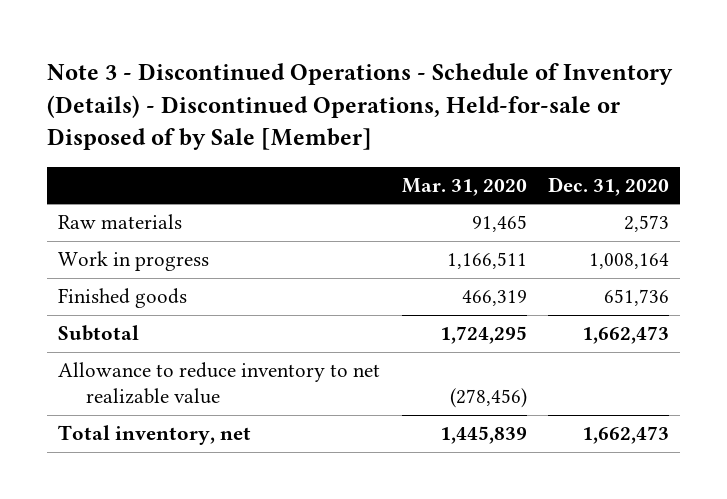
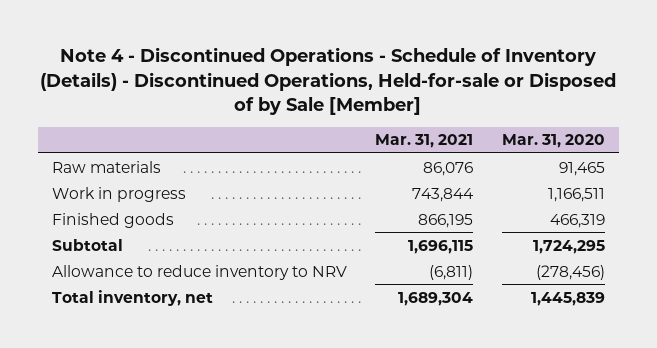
- Note 3 - Discontinued Operations - Schedule of Inventory (Details) - Discontinued Operations, Held-for-sale or Disposed of by Sale [Member]
+ Note 4 - Discontinued Operations - Schedule of Inventory (Details) - Discontinued Operations, Held-for-sale or Disposed of by Sale [Member]
- | Mar. 31, 2020 | Dec. 31, 2020
+ | Mar. 31, 2021 | Mar. 31, 2020
- Allowance to reduce inventory to net realizable value | (278,456) |
+ Allowance to reduce inventory to NRV | (6,811) | (278,456)

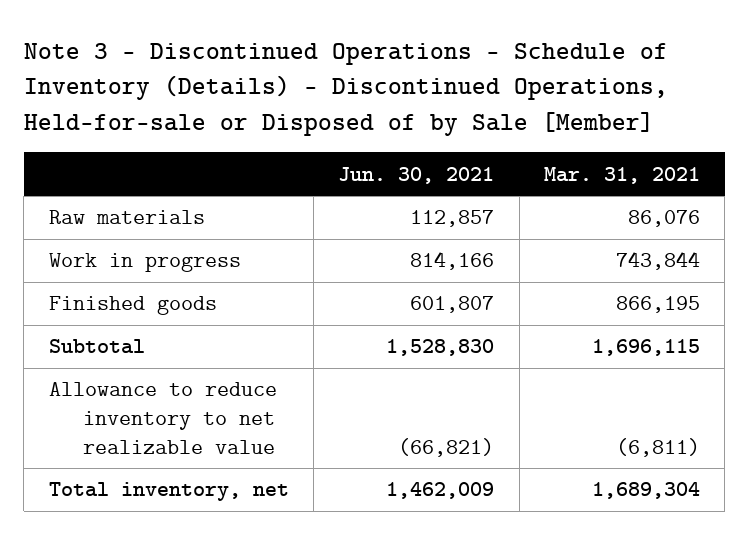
- Note 4 - Discontinued Operations - Schedule of Inventory (Details) - Discontinued Operations, Held-for-sale or Disposed of by Sale [Member]
+ Note 3 - Discontinued Operations - Schedule of Inventory (Details) - Discontinued Operations, Held-for-sale or Disposed of by Sale [Member]
- | Mar. 31, 2021 | Mar. 31, 2020
+ | Jun. 30, 2021 | Mar. 31, 2021
- Allowance to reduce inventory to NRV | (6,811) | (278,456)
+ Allowance to reduce inventory to net realizable value | (66,821) | (6,811)

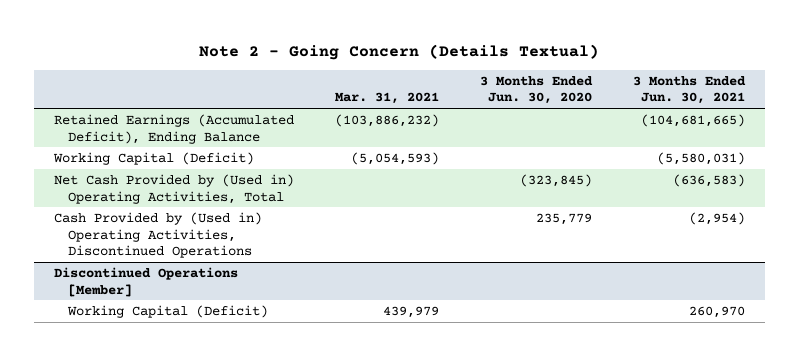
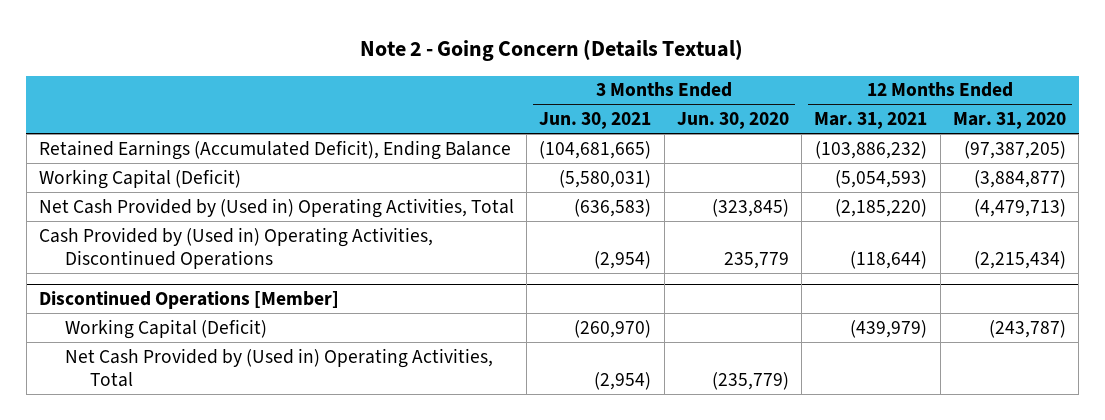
- | Mar. 31, 2021 | 3 Months Ended Jun. 30, 2020 | 3 Months Ended Jun. 30, 2021
+ | 3 Months Ended Jun. 30, 2021 | 3 Months Ended Jun. 30, 2020 | 12 Months Ended Mar. 31, 2021 | 12 Months Ended Mar. 31, 2020
@ Discontinued Operations [Member]
- Working Capital (Deficit) | 439,979 | | 260,970
+ Working Capital (Deficit) | (260,970) | | (439,979) | (243,787)
+ Net Cash Provided by (Used in) Operating Activities, Total | (2,954) | (235,779) | |

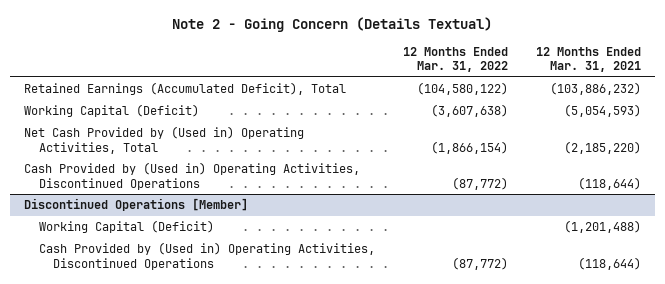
- | 3 Months Ended Jun. 30, 2021 | 3 Months Ended Jun. 30, 2020 | 12 Months Ended Mar. 31, 2021 | 12 Months Ended Mar. 31, 2020
+ | 12 Months Ended Mar. 31, 2022 | 12 Months Ended Mar. 31, 2021
- Retained Earnings (Accumulated Deficit), Ending Balance | (104,681,665) | | (103,886,232) | (97,387,205)
+ Retained Earnings (Accumulated Deficit), Total | (104,580,122) | (103,886,232)
@ Discontinued Operations [Member]
- Working Capital (Deficit) | (260,970) | | (439,979) | (243,787)
- Net Cash Provided by (Used in) Operating Activities, Total | (2,954) | (235,779) | |
+ Working Capital (Deficit) | | (1,201,488)
+ Cash Provided by (Used in) Operating Activities, Discontinued Operations | (87,772) | (118,644)

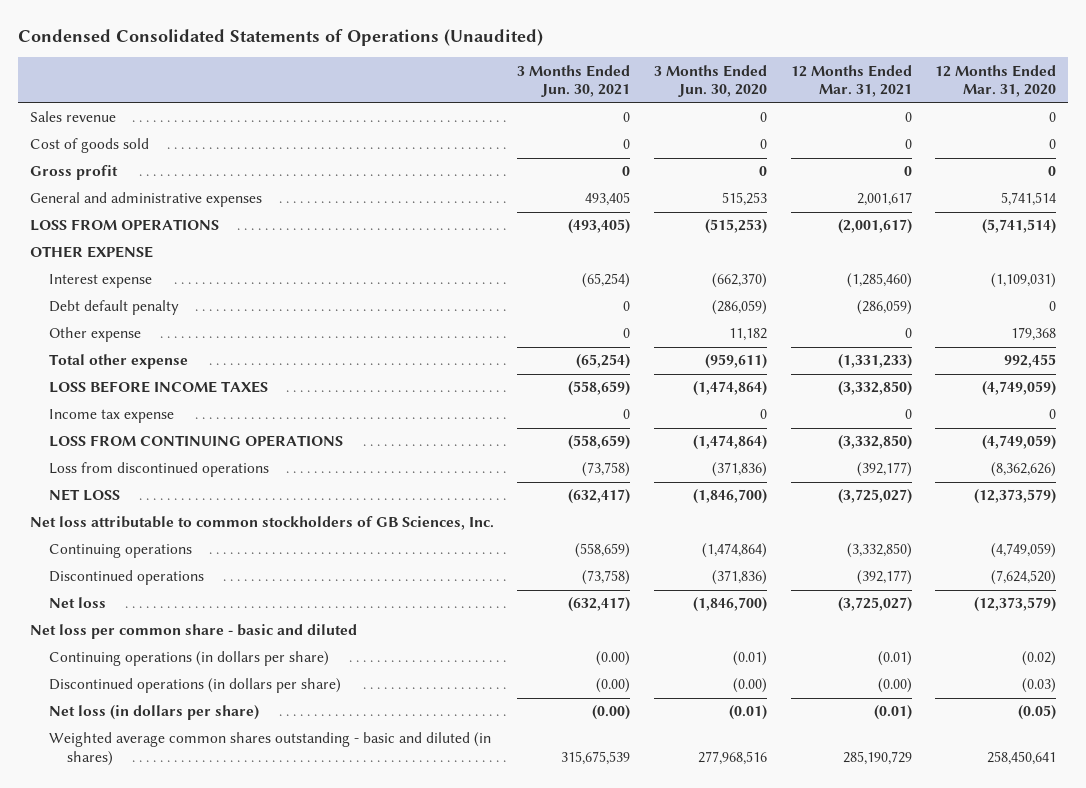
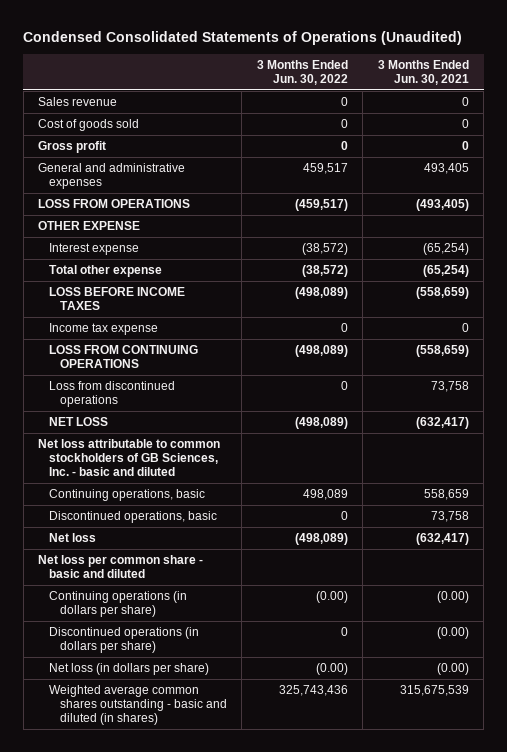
- | 3 Months Ended Jun. 30, 2021 | 3 Months Ended Jun. 30, 2020 | 12 Months Ended Mar. 31, 2021 | 12 Months Ended Mar. 31, 2020
+ | 3 Months Ended Jun. 30, 2022 | 3 Months Ended Jun. 30, 2021
- Debt default penalty | 0 | (286,059) | (286,059) | 0
- Other expense | 0 | 11,182 | 0 | 179,368
- Loss from discontinued operations | (73,758) | (371,836) | (392,177) | (8,362,626)
+ Loss from discontinued operations | 0 | 73,758
- Net loss attributable to common stockholders of GB Sciences, Inc.
- Continuing operations | (558,659) | (1,474,864) | (3,332,850) | (4,749,059)
- Discontinued operations | (73,758) | (371,836) | (392,177) | (7,624,520)
+ Net loss attributable to common stockholders of GB Sciences, Inc. - basic and diluted
+ Continuing operations, basic | 498,089 | 558,659
+ Discontinued operations, basic | 0 | 73,758

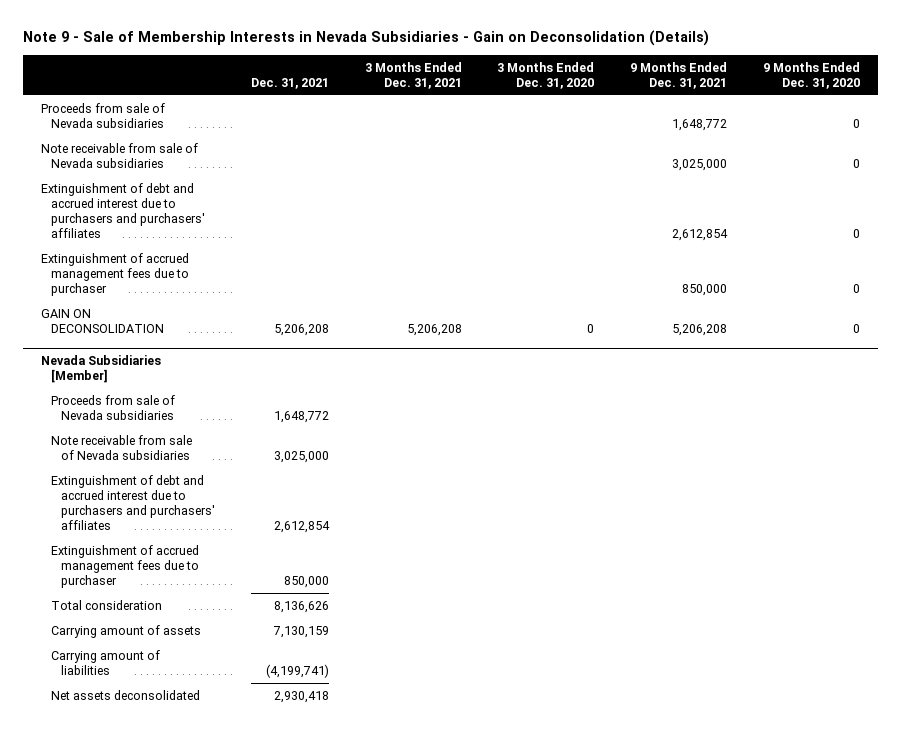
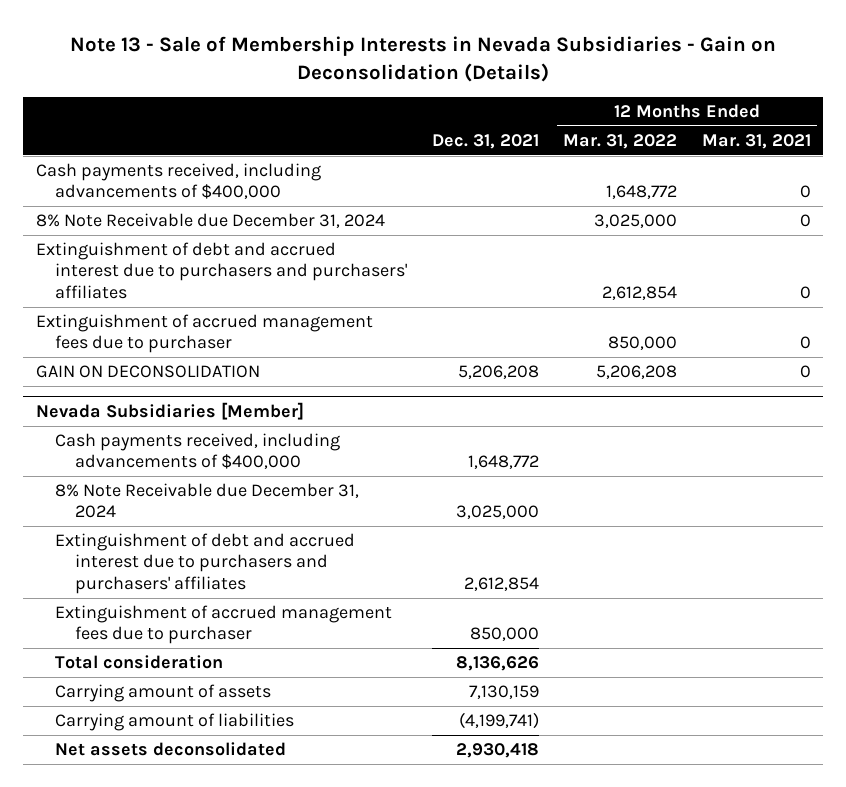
- Note 9 - Sale of Membership Interests in Nevada Subsidiaries - Gain on Deconsolidation (Details)
+ Note 13 - Sale of Membership Interests in Nevada Subsidiaries - Gain on Deconsolidation (Details)
- | Dec. 31, 2021 | 3 Months Ended Dec. 31, 2021 | 3 Months Ended Dec. 31, 2020 | 9 Months Ended Dec. 31, 2021 | 9 Months Ended Dec. 31, 2020
+ | Dec. 31, 2021 | 12 Months Ended Mar. 31, 2022 | 12 Months Ended Mar. 31, 2021
- Proceeds from sale of Nevada subsidiaries | | | | 1,648,772 | 0
- Note receivable from sale of Nevada subsidiaries | | | | 3,025,000 | 0
+ Cash payments received, including advancements of $400,000 | | 1,648,772 | 0
+ 8% Note Receivable due December 31, 2024 | | 3,025,000 | 0
@ Nevada Subsidiaries [Member]
- Proceeds from sale of Nevada subsidiaries | 1,648,772 | | | |
- Note receivable from sale of Nevada subsidiaries | 3,025,000 | | | |
+ Cash payments received, including advancements of $400,000 | 1,648,772 | |
+ 8% Note Receivable due December 31, 2024 | 3,025,000 | |

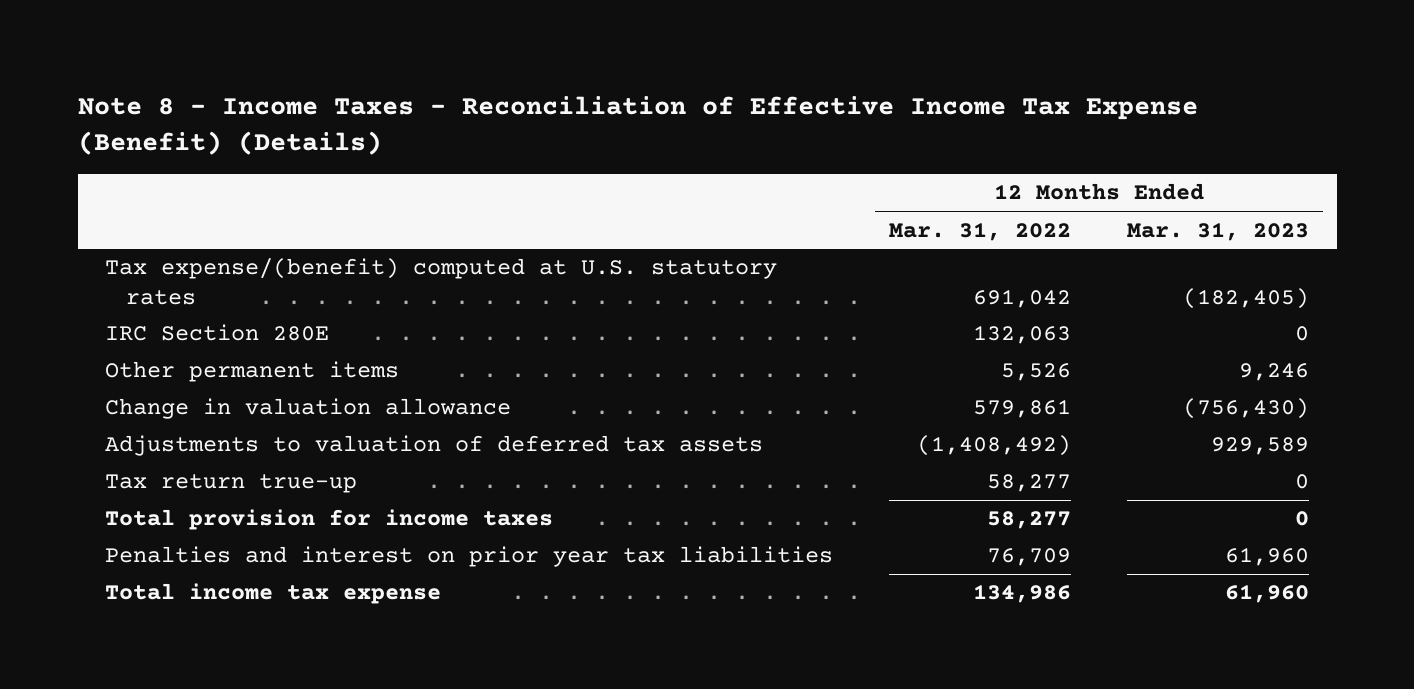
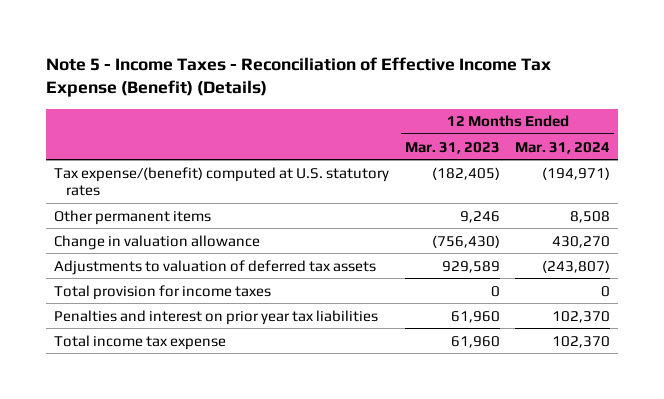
- Note 8 - Income Taxes - Reconciliation of Effective Income Tax Expense (Benefit) (Details)
+ Note 5 - Income Taxes - Reconciliation of Effective Income Tax Expense (Benefit) (Details)
- | 12 Months Ended Mar. 31, 2022 | 12 Months Ended Mar. 31, 2023
+ | 12 Months Ended Mar. 31, 2023 | 12 Months Ended Mar. 31, 2024
- IRC Section 280E | 132,063 | 0
- Tax return true-up | 58,277 | 0

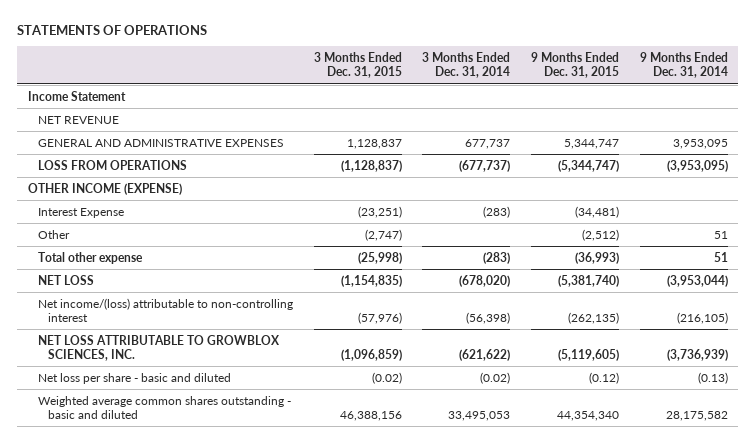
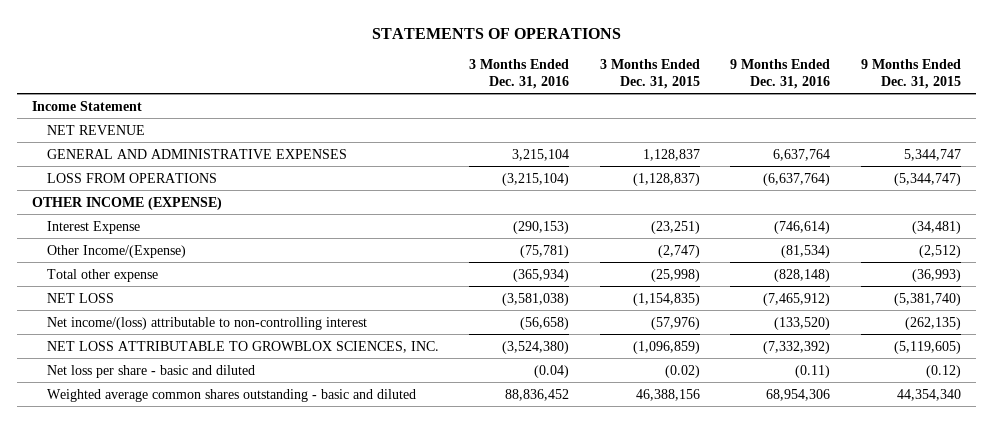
- | 3 Months Ended Dec. 31, 2015 | 3 Months Ended Dec. 31, 2014 | 9 Months Ended Dec. 31, 2015 | 9 Months Ended Dec. 31, 2014
+ | 3 Months Ended Dec. 31, 2016 | 3 Months Ended Dec. 31, 2015 | 9 Months Ended Dec. 31, 2016 | 9 Months Ended Dec. 31, 2015
- Other | (2,747) | | (2,512) | 51
+ Other Income/(Expense) | (75,781) | (2,747) | (81,534) | (2,512)

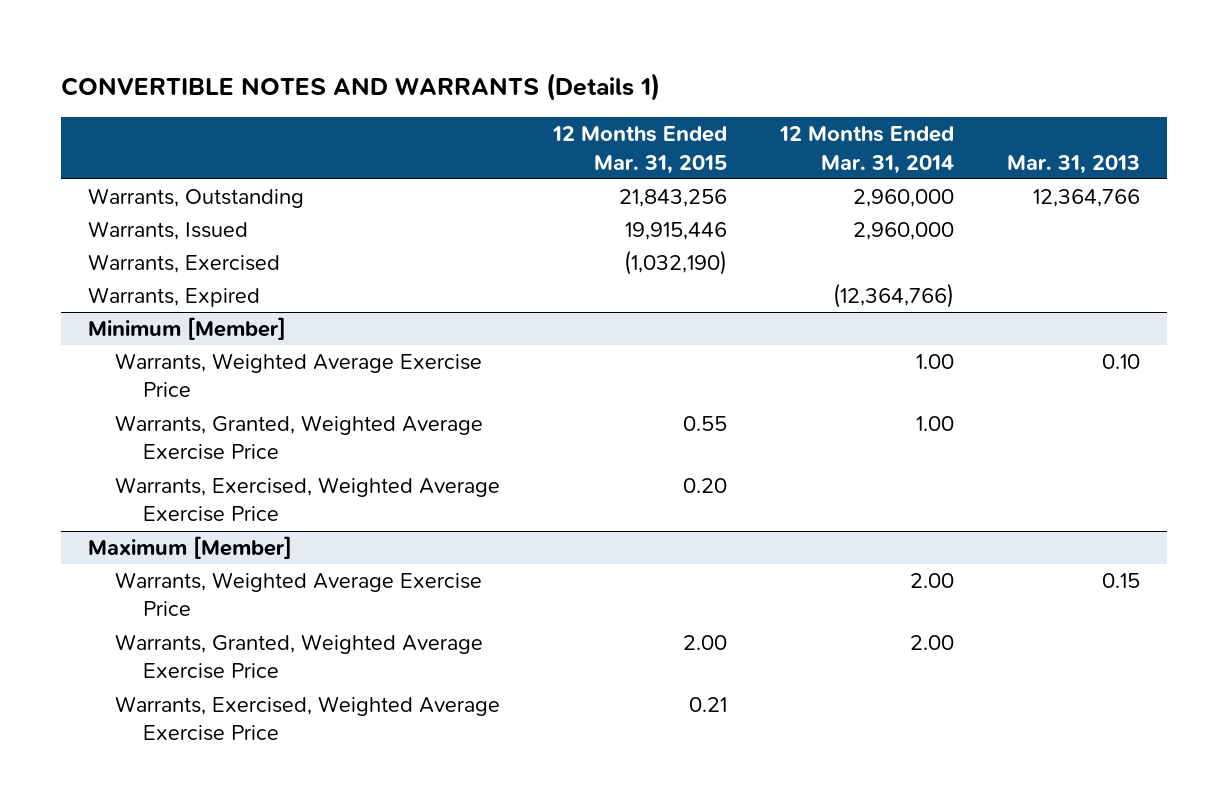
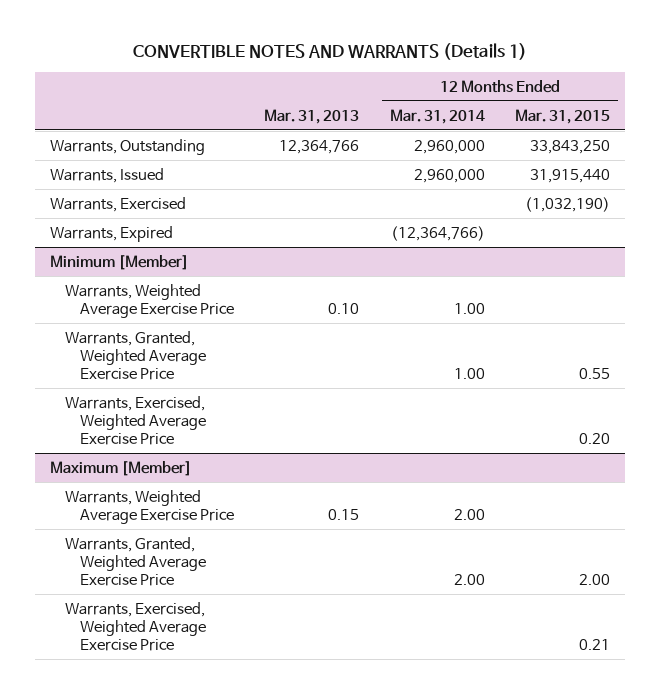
- | 12 Months Ended Mar. 31, 2015 | 12 Months Ended Mar. 31, 2014 | Mar. 31, 2013
+ | Mar. 31, 2013 | 12 Months Ended Mar. 31, 2014 | 12 Months Ended Mar. 31, 2015
- Warrants, Outstanding | 21,843,256 | 2,960,000 | 12,364,766
- Warrants, Issued | 19,915,446 | 2,960,000 |
+ Warrants, Outstanding | 12,364,766 | 2,960,000 | 33,843,250
+ Warrants, Issued | | 2,960,000 | 31,915,440

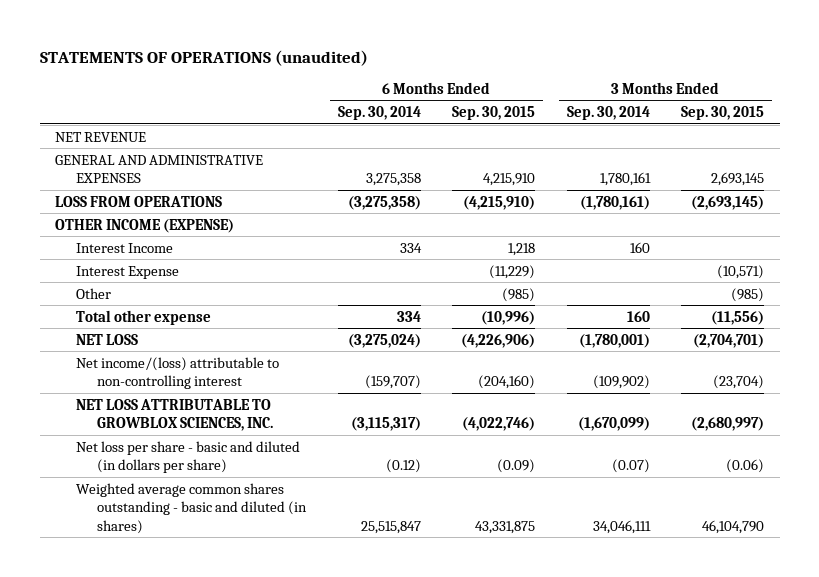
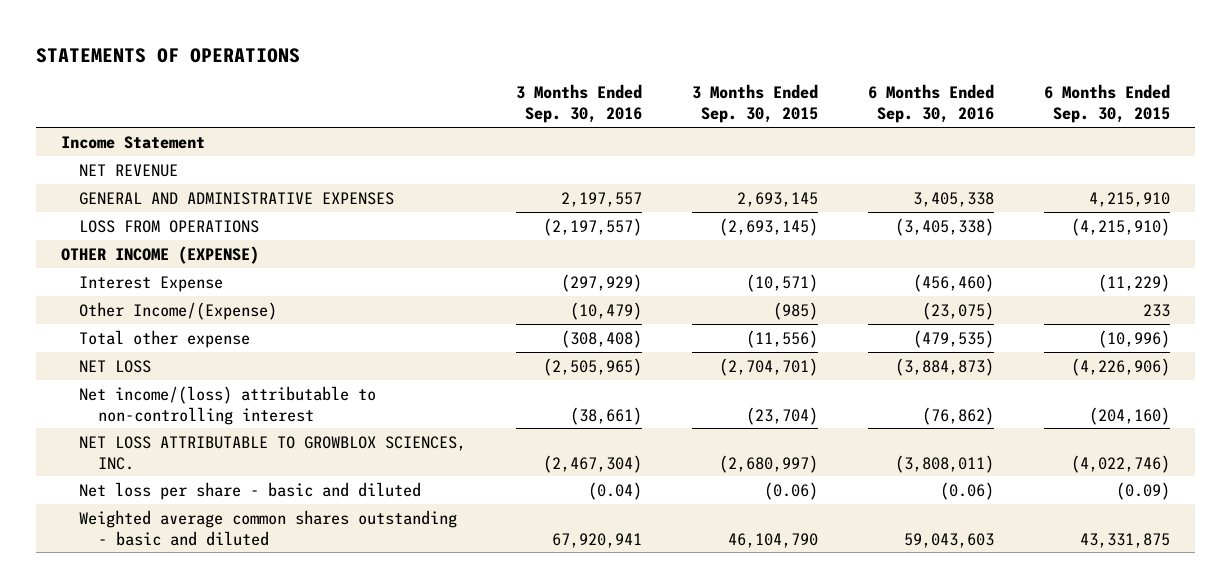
- STATEMENTS OF OPERATIONS (unaudited)
+ STATEMENTS OF OPERATIONS
- | 6 Months Ended Sep. 30, 2014 | 6 Months Ended Sep. 30, 2015 | 3 Months Ended Sep. 30, 2014 | 3 Months Ended Sep. 30, 2015
+ | 3 Months Ended Sep. 30, 2016 | 3 Months Ended Sep. 30, 2015 | 6 Months Ended Sep. 30, 2016 | 6 Months Ended Sep. 30, 2015
+ Income Statement
- Interest Income | 334 | 1,218 | 160 |
- Other | | (985) | | (985)
+ Other Income/(Expense) | (10,479) | (985) | (23,075) | 233
- Net loss per share - basic and diluted (in dollars per share) | (0.12) | (0.09) | (0.07) | (0.06)
- Weighted average common shares outstanding - basic and diluted (in shares) | 25,515,847 | 43,331,875 | 34,046,111 | 46,104,790
+ Net loss per share - basic and diluted | (0.04) | (0.06) | (0.06) | (0.09)
+ Weighted average common shares outstanding - basic and diluted | 67,920,941 | 46,104,790 | 59,043,603 | 43,331,875

